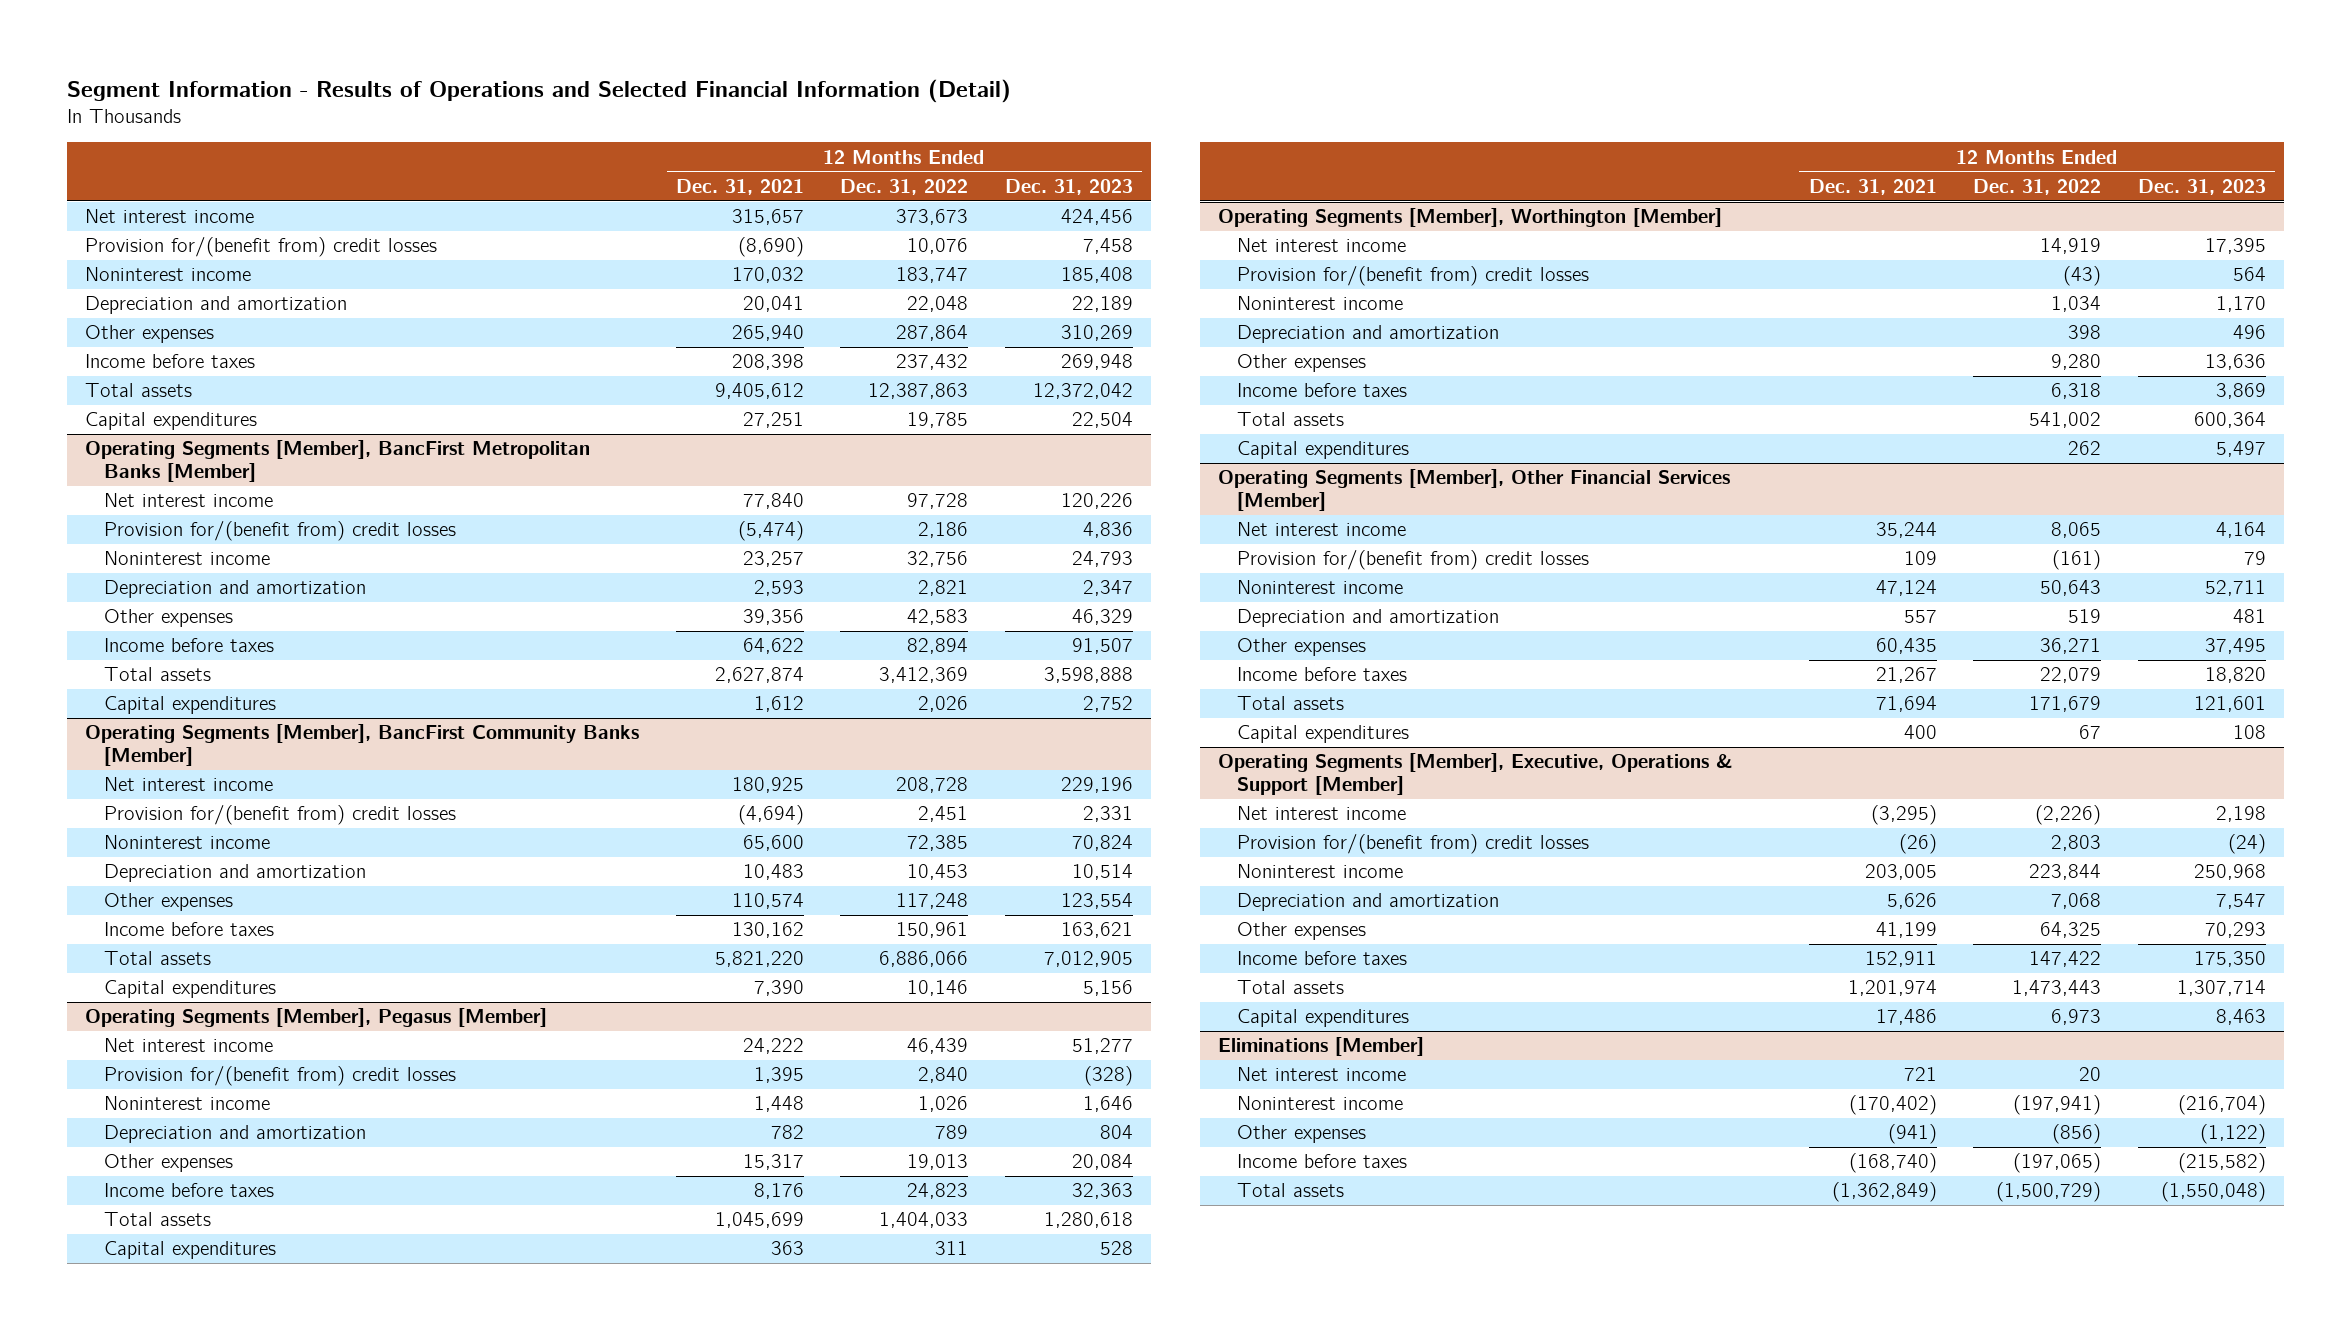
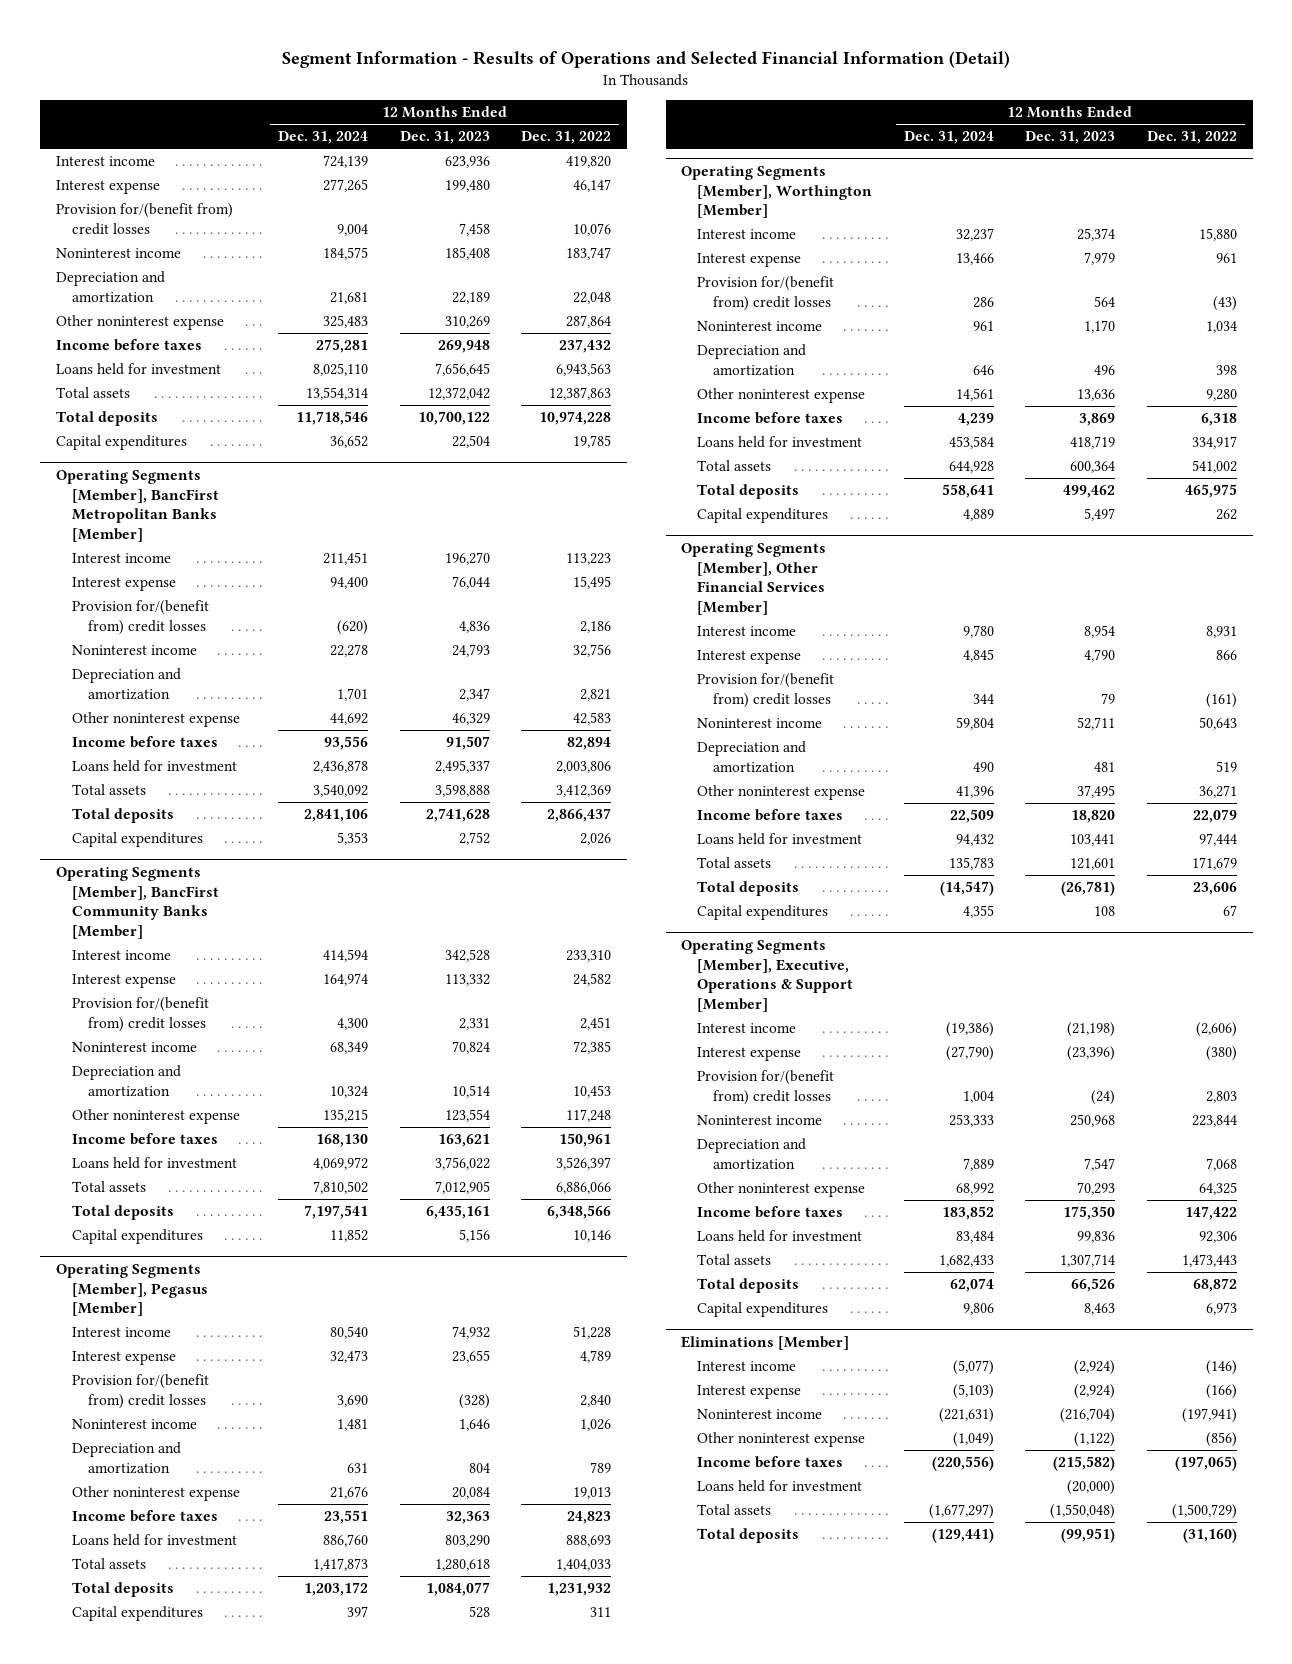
- | 12 Months Ended Dec. 31, 2021 | 12 Months Ended Dec. 31, 2022 | 12 Months Ended Dec. 31, 2023
+ | 12 Months Ended Dec. 31, 2024 | 12 Months Ended Dec. 31, 2023 | 12 Months Ended Dec. 31, 2022
- Net interest income | 315,657 | 373,673 | 424,456
+ Interest income | 724,139 | 623,936 | 419,820
+ Interest expense | 277,265 | 199,480 | 46,147
- Other expenses | 265,940 | 287,864 | 310,269
+ Other noninterest expense | 325,483 | 310,269 | 287,864
+ Loans held for investment | 8,025,110 | 7,656,645 | 6,943,563
+ Total deposits | 11,718,546 | 10,700,122 | 10,974,228
@ Operating Segments [Member], BancFirst Metropolitan Banks [Member]
- Net interest income | 77,840 | 97,728 | 120,226
+ Interest income | 211,451 | 196,270 | 113,223
+ Interest expense | 94,400 | 76,044 | 15,495
- Other expenses | 39,356 | 42,583 | 46,329
+ Other noninterest expense | 44,692 | 46,329 | 42,583
+ Loans held for investment | 2,436,878 | 2,495,337 | 2,003,806
+ Total deposits | 2,841,106 | 2,741,628 | 2,866,437
@ Operating Segments [Member], BancFirst Community Banks [Member]
- Net interest income | 180,925 | 208,728 | 229,196
+ Interest income | 414,594 | 342,528 | 233,310
+ Interest expense | 164,974 | 113,332 | 24,582
- Other expenses | 110,574 | 117,248 | 123,554
+ Other noninterest expense | 135,215 | 123,554 | 117,248
+ Loans held for investment | 4,069,972 | 3,756,022 | 3,526,397
+ Total deposits | 7,197,541 | 6,435,161 | 6,348,566
@ Operating Segments [Member], Pegasus [Member]
- Net interest income | 24,222 | 46,439 | 51,277
+ Interest income | 80,540 | 74,932 | 51,228
+ Interest expense | 32,473 | 23,655 | 4,789
- Other expenses | 15,317 | 19,013 | 20,084
+ Other noninterest expense | 21,676 | 20,084 | 19,013
+ Loans held for investment | 886,760 | 803,290 | 888,693
+ Total deposits | 1,203,172 | 1,084,077 | 1,231,932
@ Operating Segments [Member], Worthington [Member]
- Net interest income | | 14,919 | 17,395
+ Interest income | 32,237 | 25,374 | 15,880
+ Interest expense | 13,466 | 7,979 | 961
- Other expenses | | 9,280 | 13,636
+ Other noninterest expense | 14,561 | 13,636 | 9,280
+ Loans held for investment | 453,584 | 418,719 | 334,917
+ Total deposits | 558,641 | 499,462 | 465,975
@ Operating Segments [Member], Other Financial Services [Member]
- Net interest income | 35,244 | 8,065 | 4,164
+ Interest income | 9,780 | 8,954 | 8,931
+ Interest expense | 4,845 | 4,790 | 866
- Other expenses | 60,435 | 36,271 | 37,495
+ Other noninterest expense | 41,396 | 37,495 | 36,271
+ Loans held for investment | 94,432 | 103,441 | 97,444
+ Total deposits | (14,547) | (26,781) | 23,606
@ Operating Segments [Member], Executive, Operations & Support [Member]
- Net interest income | (3,295) | (2,226) | 2,198
+ Interest income | (19,386) | (21,198) | (2,606)
+ Interest expense | (27,790) | (23,396) | (380)
- Other expenses | 41,199 | 64,325 | 70,293
+ Other noninterest expense | 68,992 | 70,293 | 64,325
+ Loans held for investment | 83,484 | 99,836 | 92,306
+ Total deposits | 62,074 | 66,526 | 68,872
@ Eliminations [Member]
- Net interest income | 721 | 20 |
+ Interest income | (5,077) | (2,924) | (146)
+ Interest expense | (5,103) | (2,924) | (166)
- Other expenses | (941) | (856) | (1,122)
+ Other noninterest expense | (1,049) | (1,122) | (856)
+ Loans held for investment | | (20,000) |
+ Total deposits | (129,441) | (99,951) | (31,160)

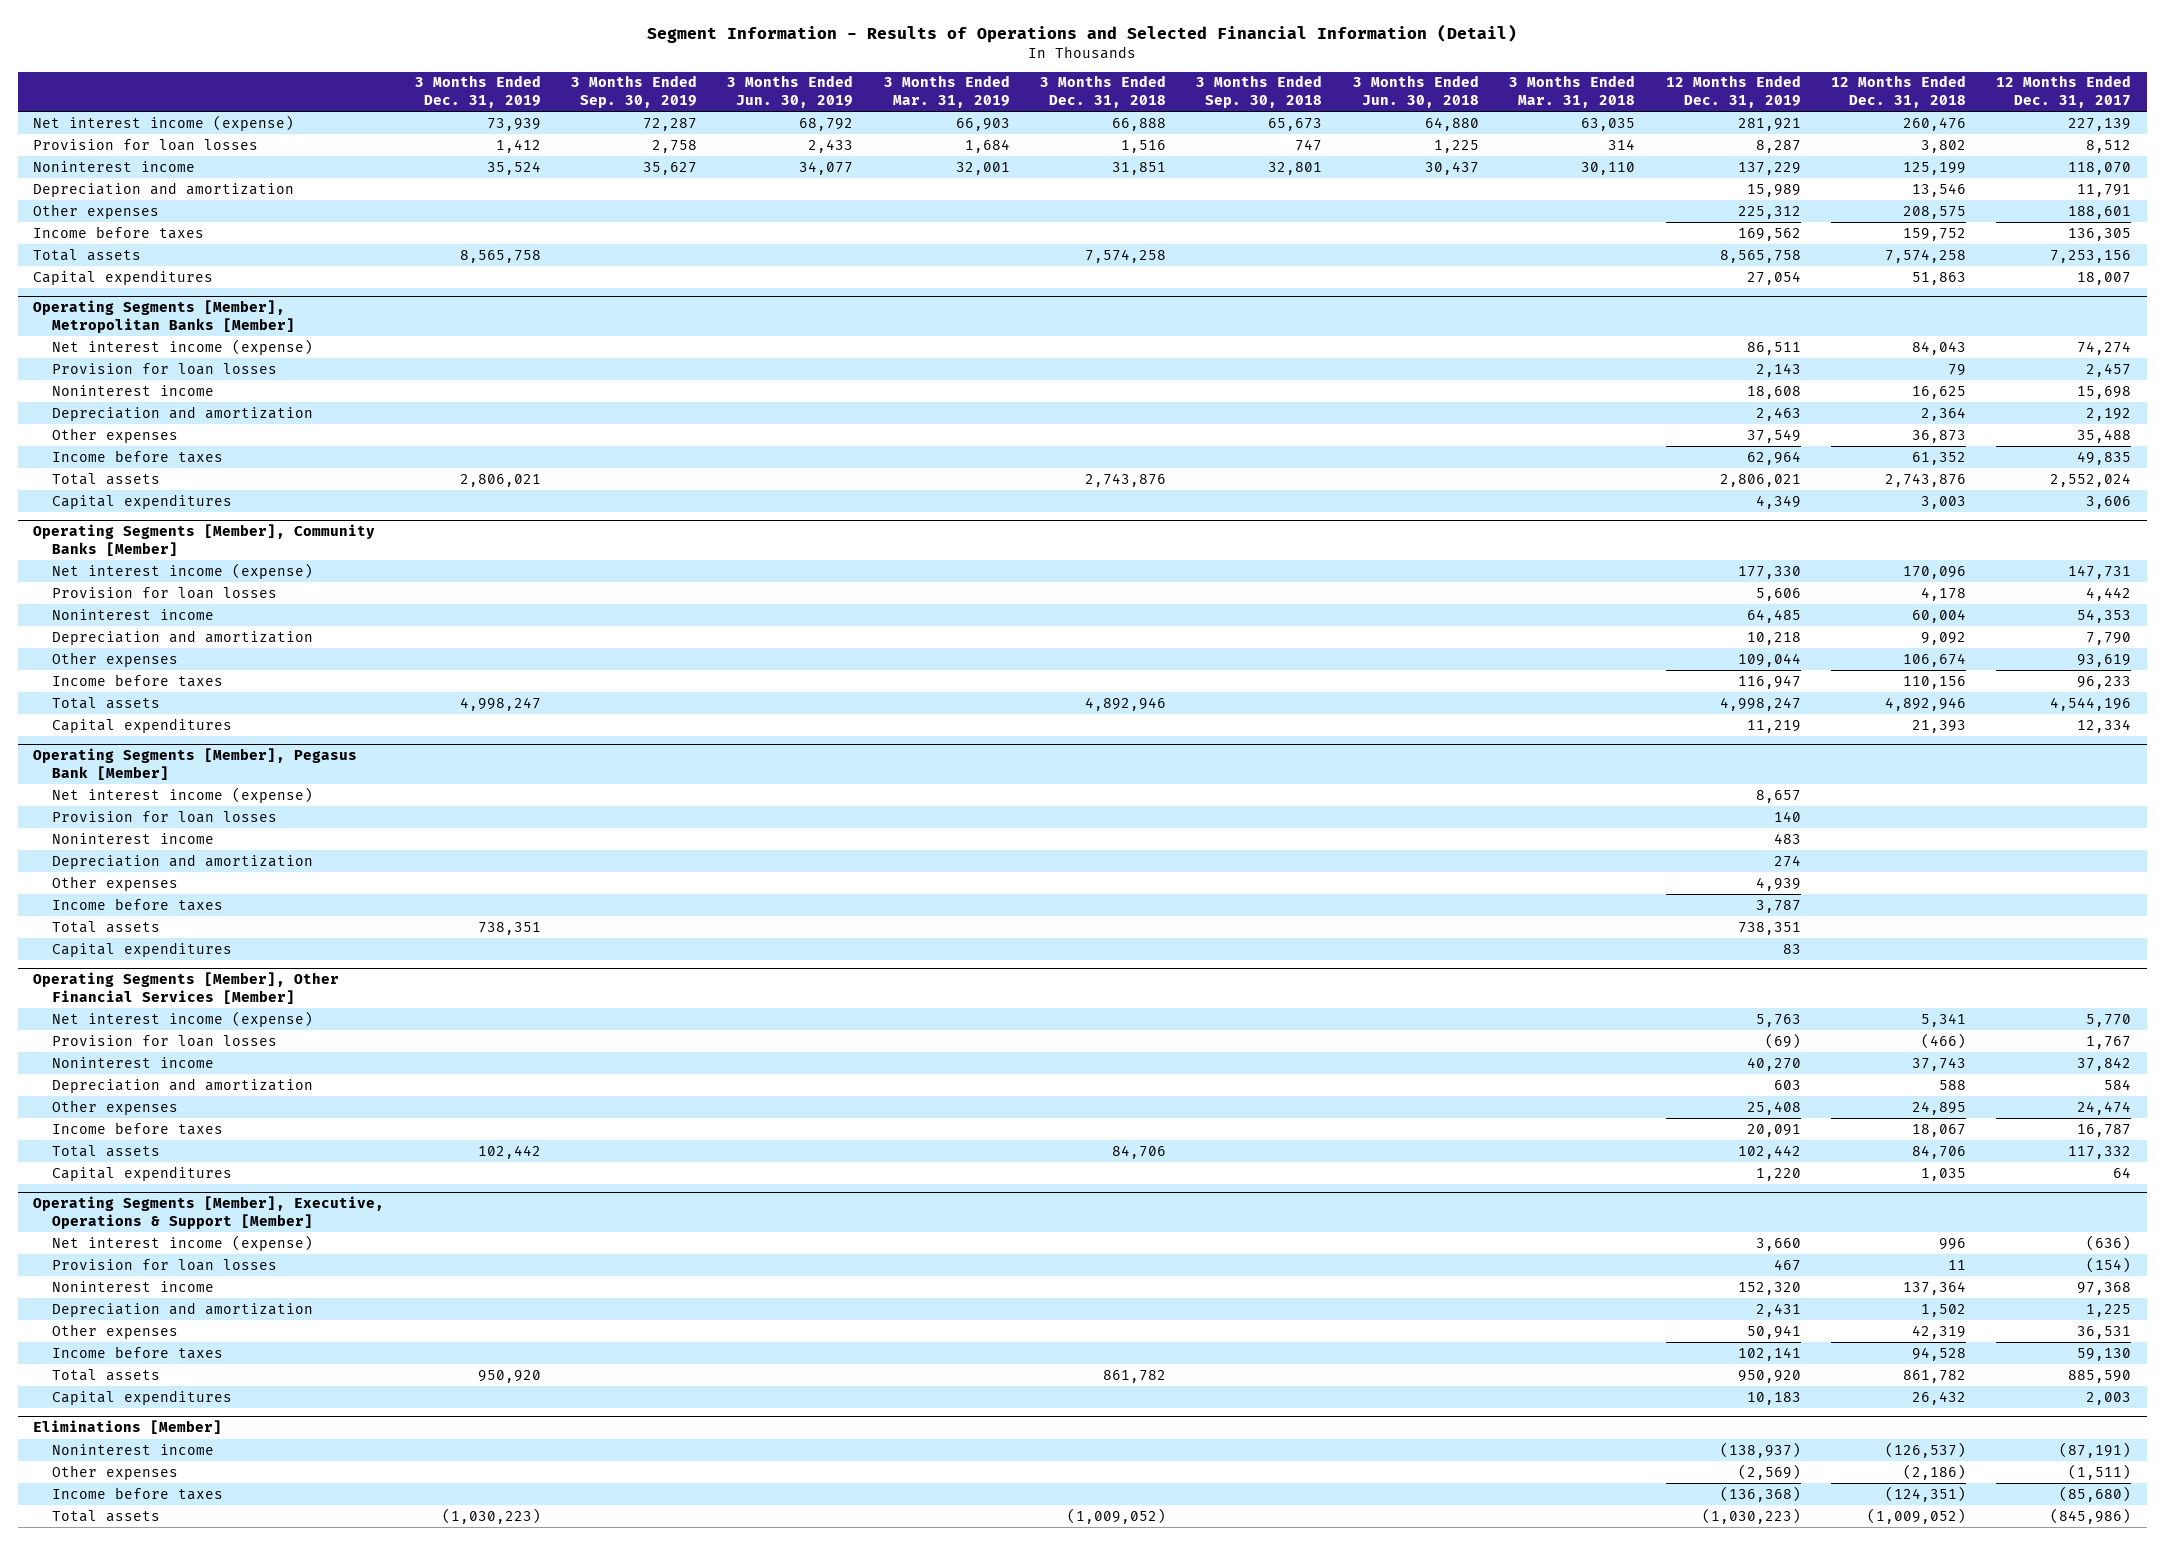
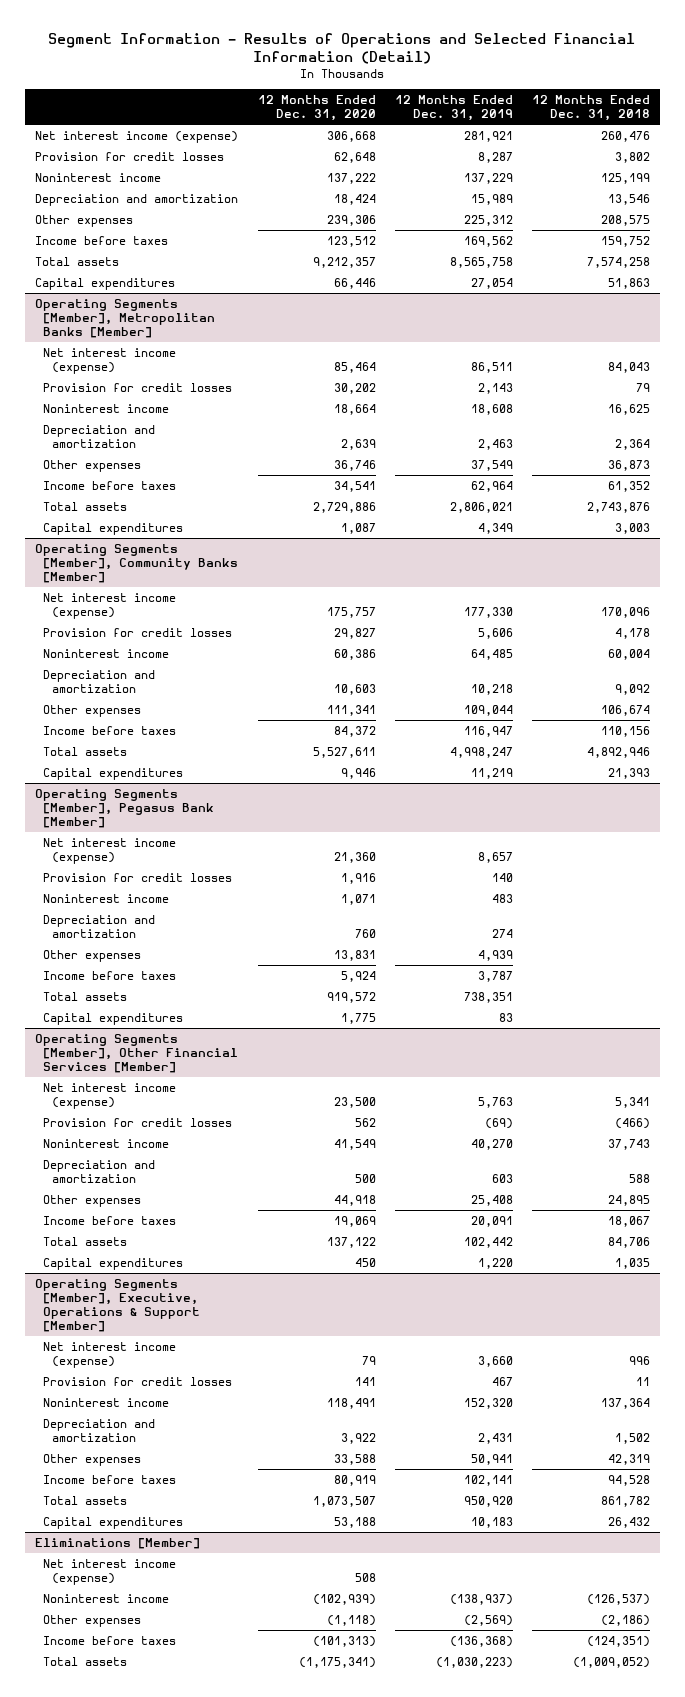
- | 3 Months Ended Dec. 31, 2019 | 3 Months Ended Sep. 30, 2019 | 3 Months Ended Jun. 30, 2019 | 3 Months Ended Mar. 31, 2019 | 3 Months Ended Dec. 31, 2018 | 3 Months Ended Sep. 30, 2018 | 3 Months Ended Jun. 30, 2018 | 3 Months Ended Mar. 31, 2018 | 12 Months Ended Dec. 31, 2019 | 12 Months Ended Dec. 31, 2018 | 12 Months Ended Dec. 31, 2017
+ | 12 Months Ended Dec. 31, 2020 | 12 Months Ended Dec. 31, 2019 | 12 Months Ended Dec. 31, 2018
- Provision for loan losses | 1,412 | 2,758 | 2,433 | 1,684 | 1,516 | 747 | 1,225 | 314 | 8,287 | 3,802 | 8,512
+ Provision for credit losses | 62,648 | 8,287 | 3,802
@ Operating Segments [Member], Metropolitan Banks [Member]
- Provision for loan losses | | | | | | | | | 2,143 | 79 | 2,457
+ Provision for credit losses | 30,202 | 2,143 | 79
@ Operating Segments [Member], Community Banks [Member]
- Provision for loan losses | | | | | | | | | 5,606 | 4,178 | 4,442
+ Provision for credit losses | 29,827 | 5,606 | 4,178
@ Operating Segments [Member], Pegasus Bank [Member]
- Provision for loan losses | | | | | | | | | 140 | |
+ Provision for credit losses | 1,916 | 140 |
@ Operating Segments [Member], Other Financial Services [Member]
- Provision for loan losses | | | | | | | | | (69) | (466) | 1,767
+ Provision for credit losses | 562 | (69) | (466)
@ Operating Segments [Member], Executive, Operations & Support [Member]
- Provision for loan losses | | | | | | | | | 467 | 11 | (154)
+ Provision for credit losses | 141 | 467 | 11
@ Eliminations [Member]
+ Net interest income (expense) | 508 | |

